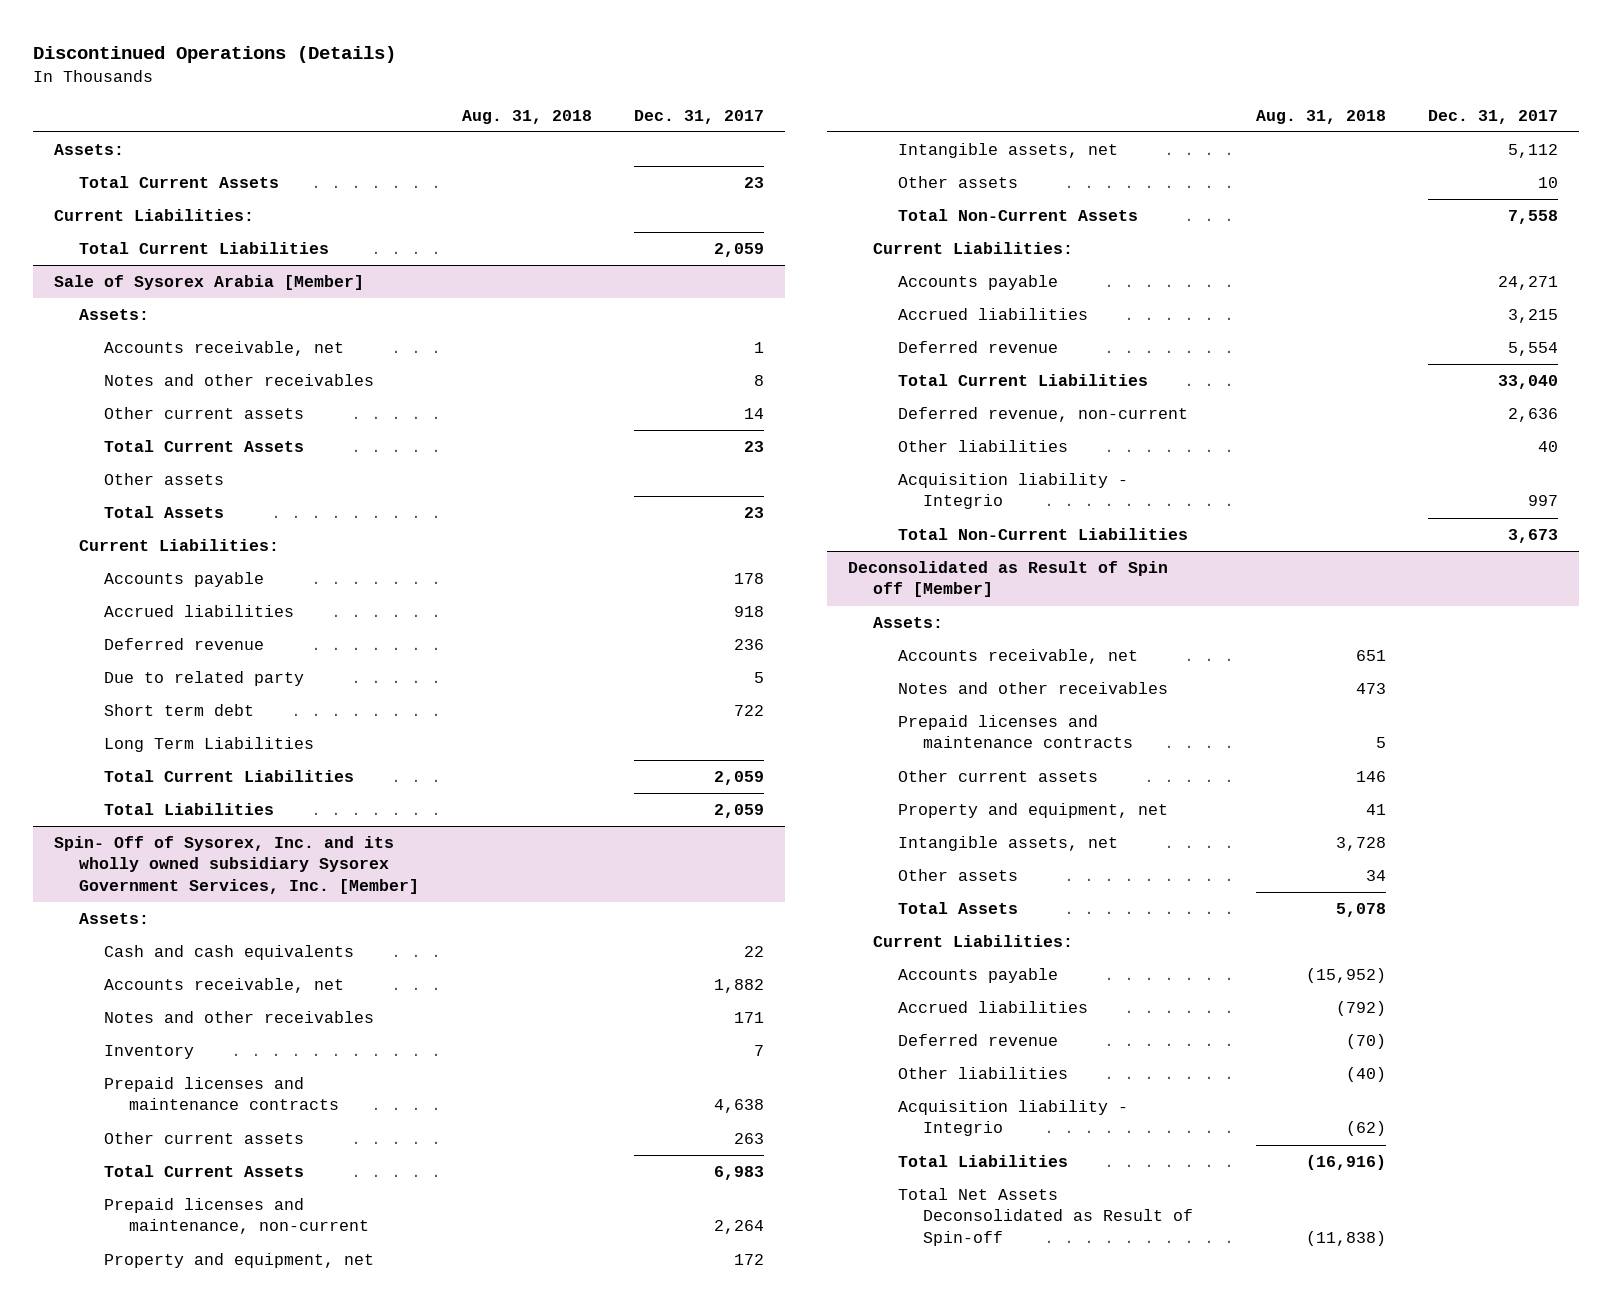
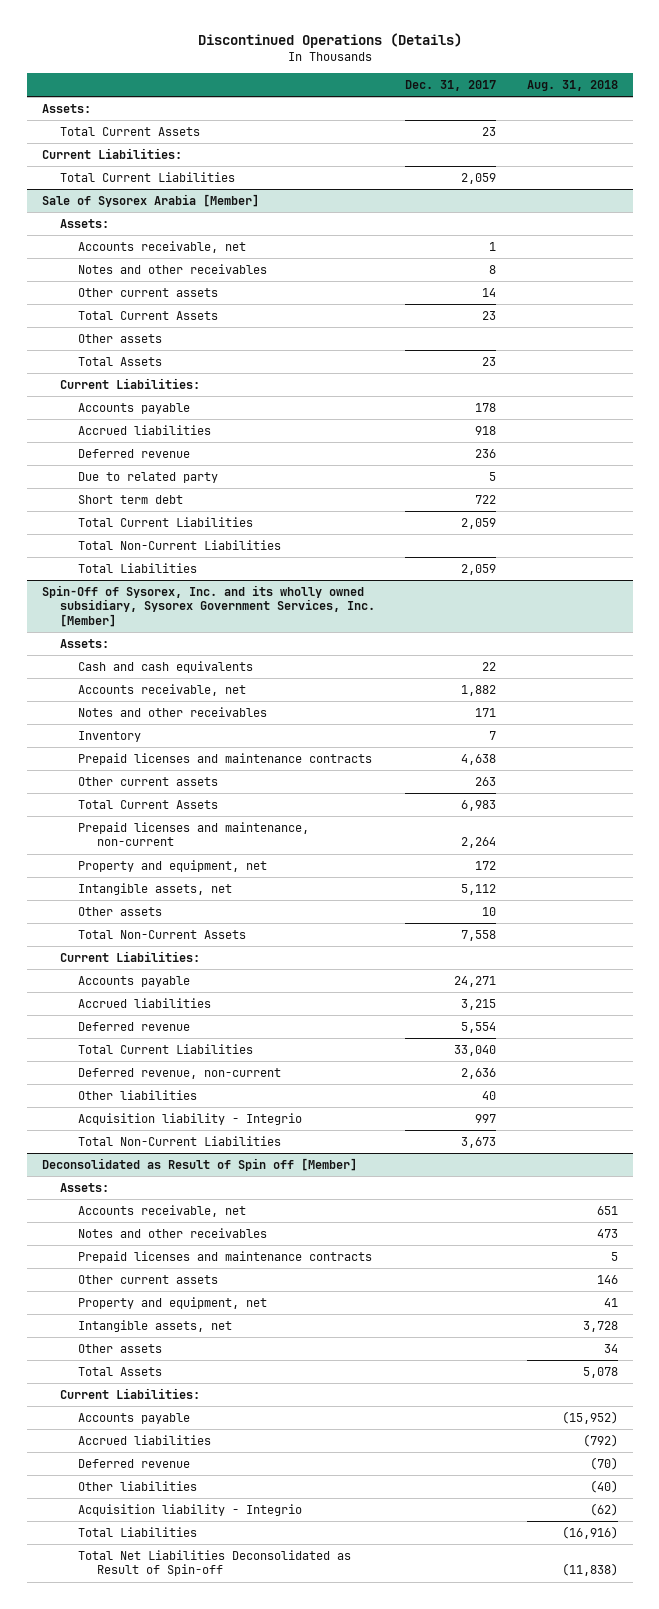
- | Aug. 31, 2018 | Dec. 31, 2017
+ | Dec. 31, 2017 | Aug. 31, 2018
@ Sale of Sysorex Arabia [Member]
- Long Term Liabilities
+ Total Non-Current Liabilities
- Spin- Off of Sysorex, Inc. and its wholly owned subsidiary Sysorex Government Services, Inc. [Member]
+ Spin-Off of Sysorex, Inc. and its wholly owned subsidiary, Sysorex Government Services, Inc. [Member]
@ Deconsolidated as Result of Spin off [Member]
- Total Net Assets Deconsolidated as Result of Spin-off | (11,838) |
+ Total Net Liabilities Deconsolidated as Result of Spin-off | | (11,838)

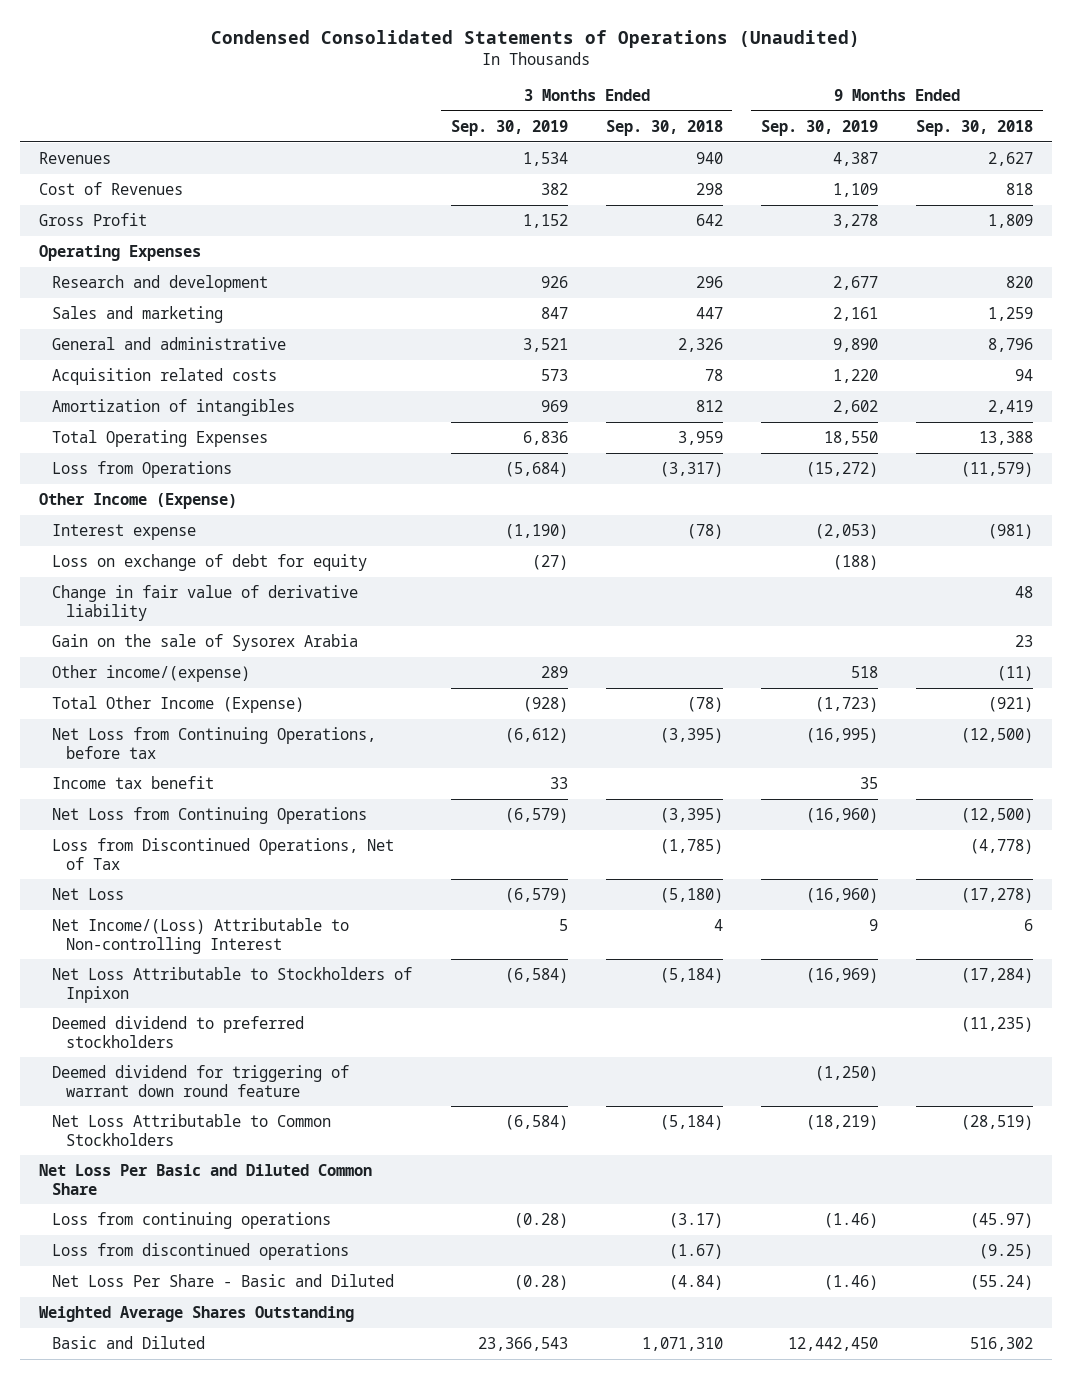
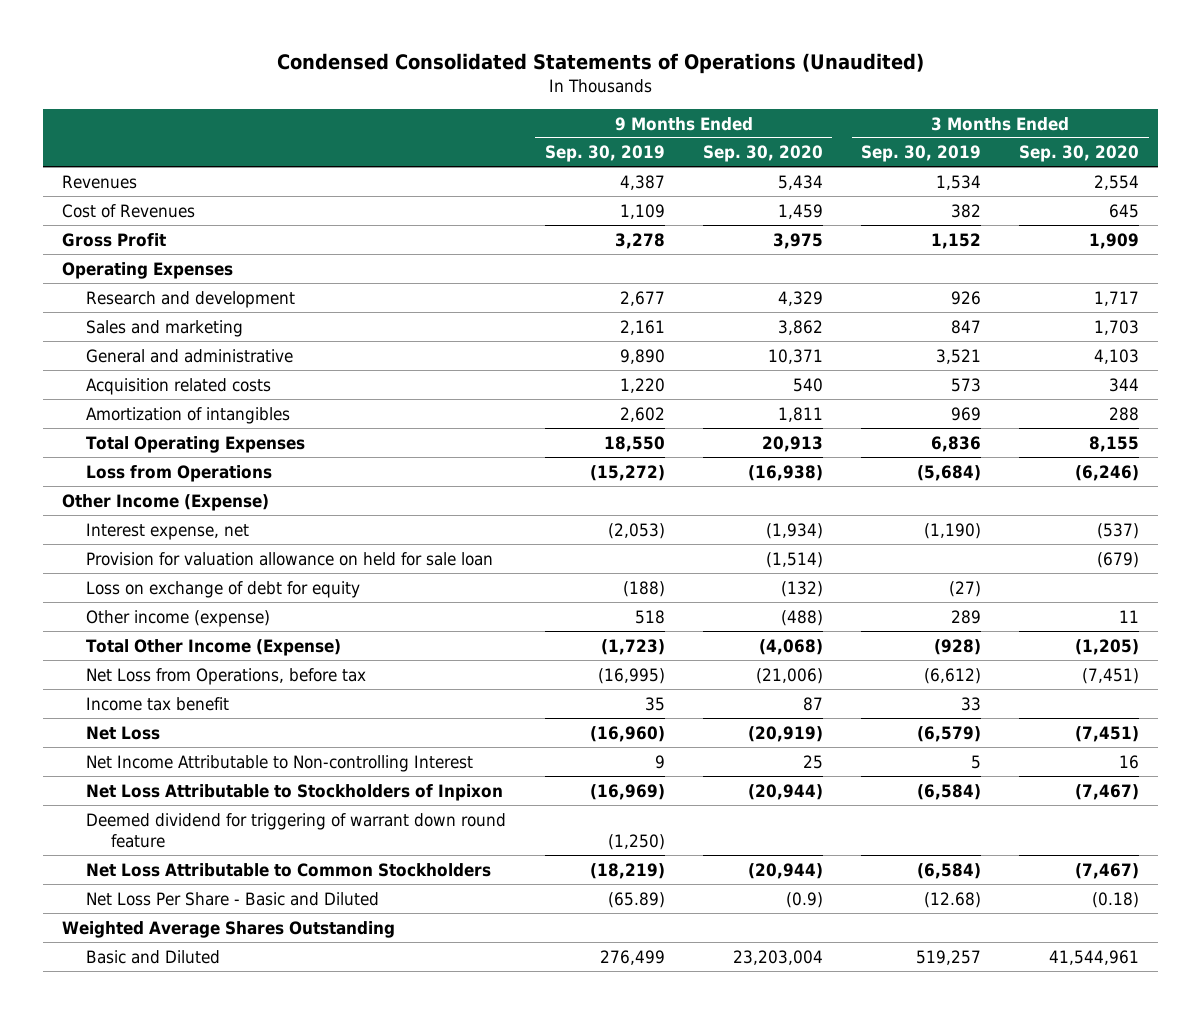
- | 3 Months Ended Sep. 30, 2019 | 3 Months Ended Sep. 30, 2018 | 9 Months Ended Sep. 30, 2019 | 9 Months Ended Sep. 30, 2018
+ | 9 Months Ended Sep. 30, 2019 | 9 Months Ended Sep. 30, 2020 | 3 Months Ended Sep. 30, 2019 | 3 Months Ended Sep. 30, 2020
- Interest expense | (1,190) | (78) | (2,053) | (981)
+ Interest expense, net | (2,053) | (1,934) | (1,190) | (537)
+ Provision for valuation allowance on held for sale loan | | (1,514) | | (679)
- Change in fair value of derivative liability | | | | 48
- Gain on the sale of Sysorex Arabia | | | | 23
- Other income/(expense) | 289 | | 518 | (11)
+ Other income (expense) | 518 | (488) | 289 | 11
- Net Loss from Continuing Operations, before tax | (6,612) | (3,395) | (16,995) | (12,500)
+ Net Loss from Operations, before tax | (16,995) | (21,006) | (6,612) | (7,451)
- Net Loss from Continuing Operations | (6,579) | (3,395) | (16,960) | (12,500)
- Loss from Discontinued Operations, Net of Tax | | (1,785) | | (4,778)
- Net Income/(Loss) Attributable to Non-controlling Interest | 5 | 4 | 9 | 6
+ Net Income Attributable to Non-controlling Interest | 9 | 25 | 5 | 16
- Deemed dividend to preferred stockholders | | | | (11,235)
- Net Loss Per Basic and Diluted Common Share
- Loss from continuing operations | (0.28) | (3.17) | (1.46) | (45.97)
- Loss from discontinued operations | | (1.67) | | (9.25)
- Net Loss Per Share - Basic and Diluted | (0.28) | (4.84) | (1.46) | (55.24)
+ Net Loss Per Share - Basic and Diluted | (65.89) | (0.9) | (12.68) | (0.18)
- Basic and Diluted | 23,366,543 | 1,071,310 | 12,442,450 | 516,302
+ Basic and Diluted | 276,499 | 23,203,004 | 519,257 | 41,544,961

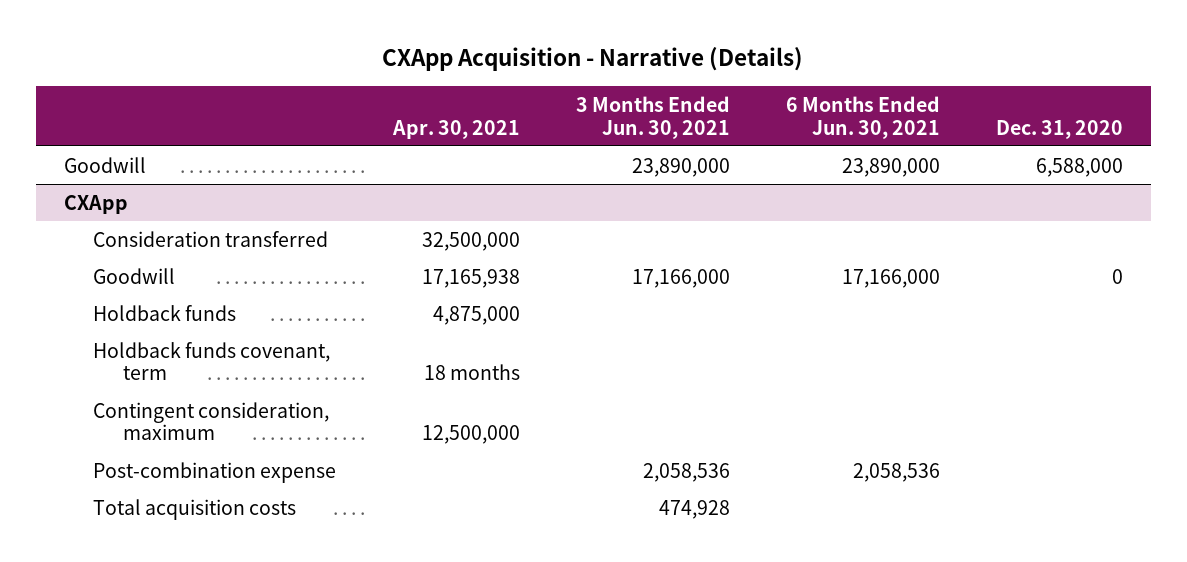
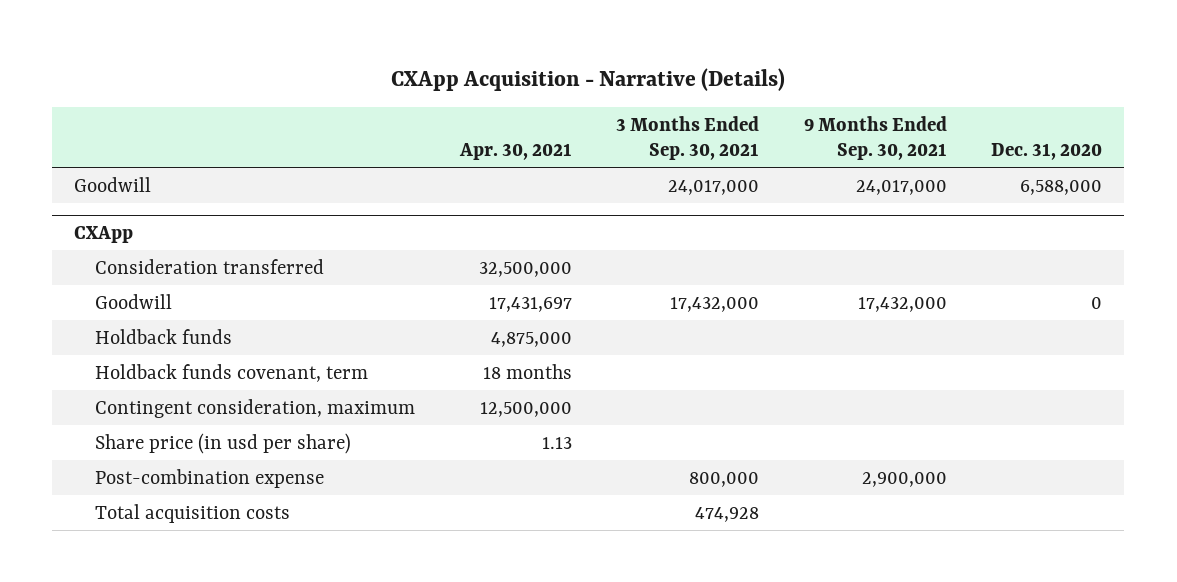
- | Apr. 30, 2021 | 3 Months Ended Jun. 30, 2021 | 6 Months Ended Jun. 30, 2021 | Dec. 31, 2020
+ | Apr. 30, 2021 | 3 Months Ended Sep. 30, 2021 | 9 Months Ended Sep. 30, 2021 | Dec. 31, 2020
@ CXApp
- Goodwill | 17,165,938 | 17,166,000 | 17,166,000 | 0
+ Goodwill | 17,431,697 | 17,432,000 | 17,432,000 | 0
+ Share price (in usd per share) | 1.13 | | |

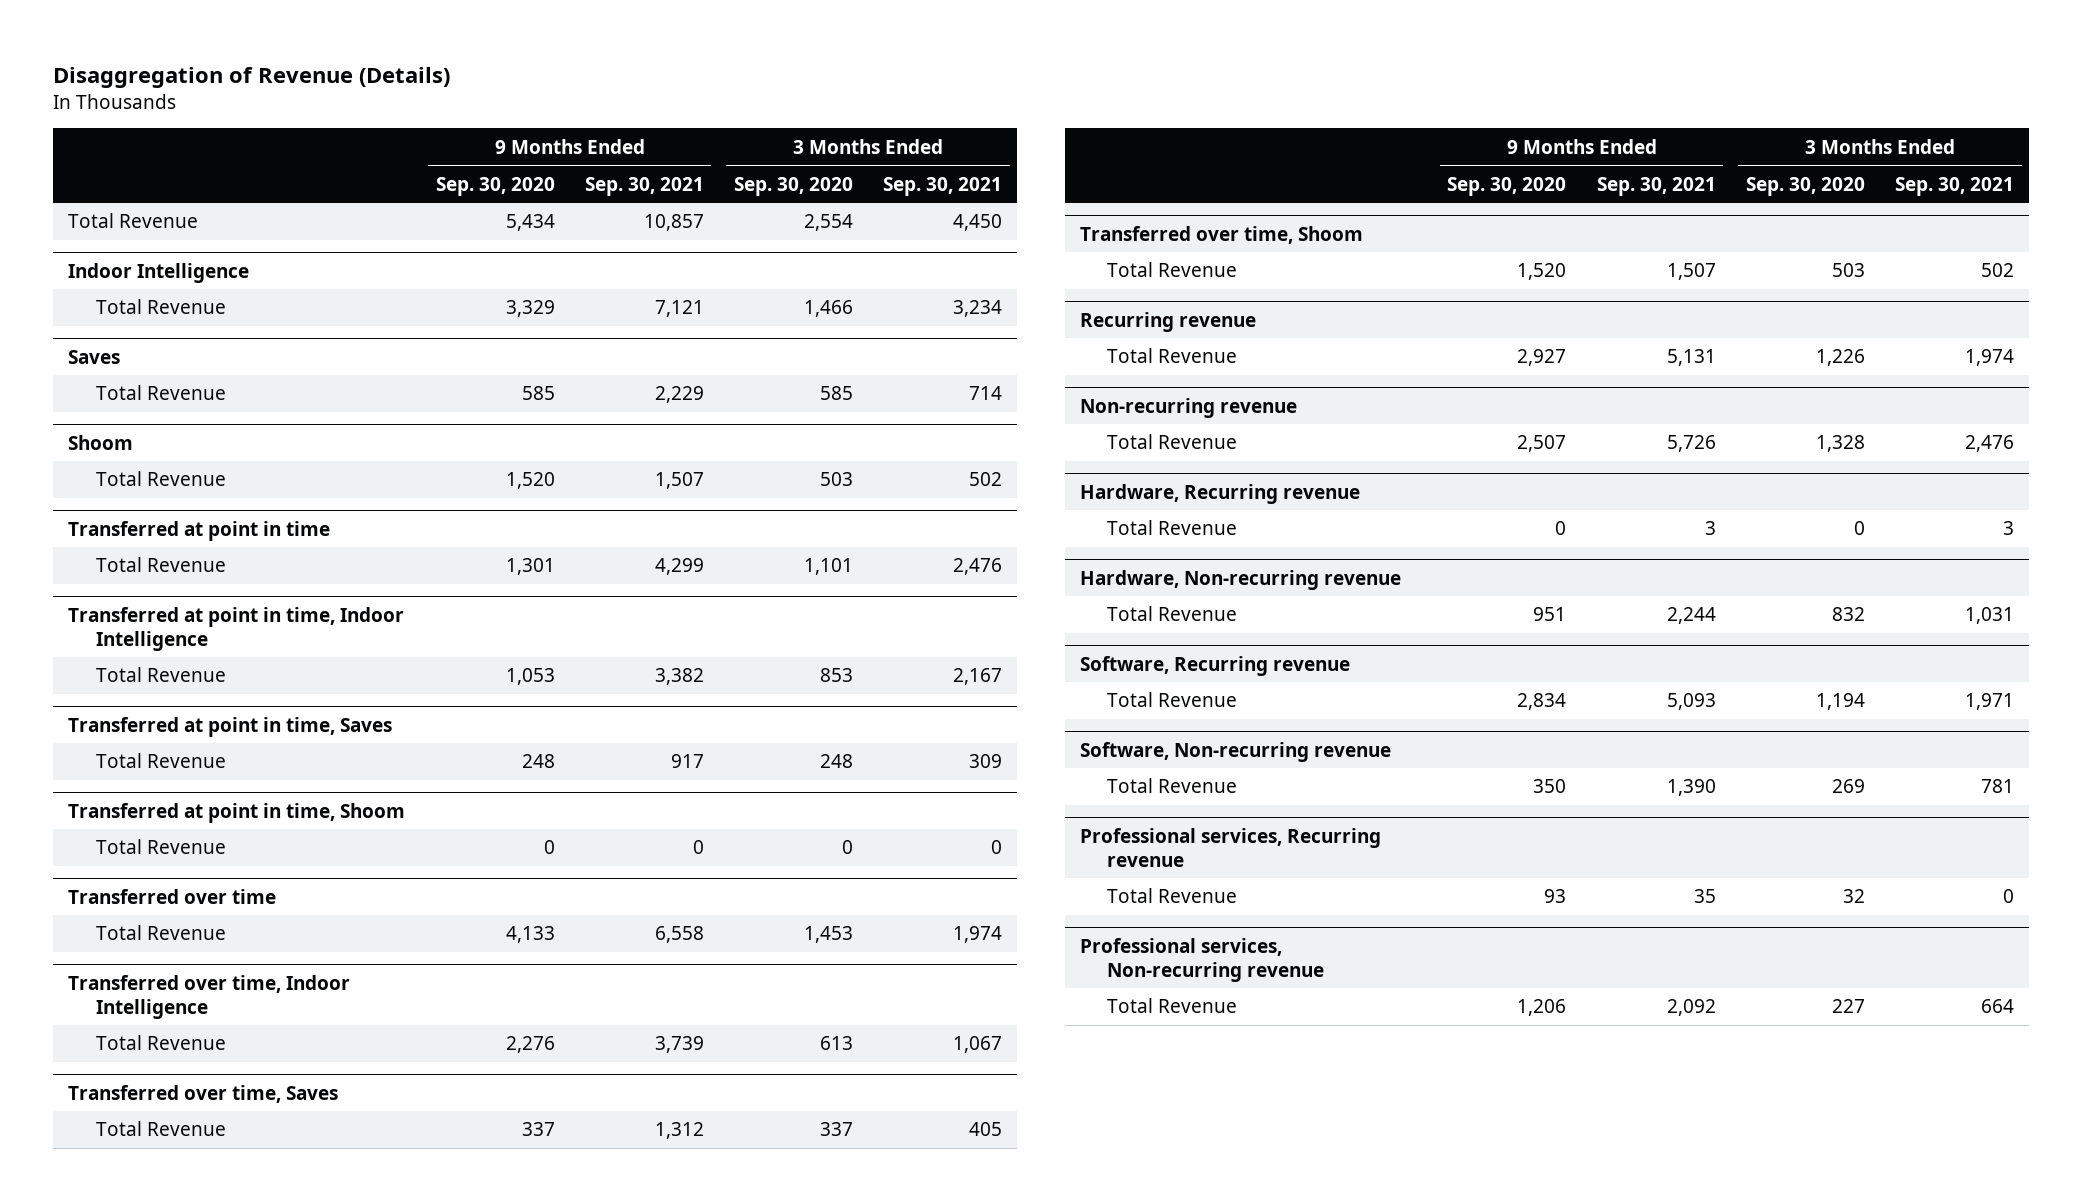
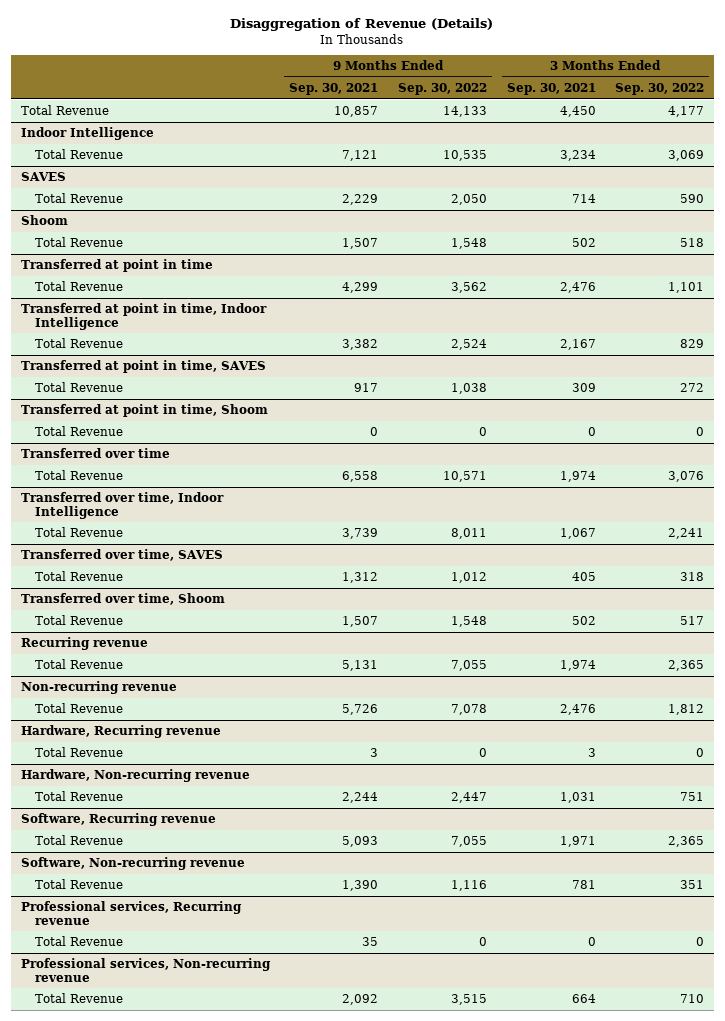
- | 9 Months Ended Sep. 30, 2020 | 9 Months Ended Sep. 30, 2021 | 3 Months Ended Sep. 30, 2020 | 3 Months Ended Sep. 30, 2021
+ | 9 Months Ended Sep. 30, 2021 | 9 Months Ended Sep. 30, 2022 | 3 Months Ended Sep. 30, 2021 | 3 Months Ended Sep. 30, 2022
- Saves
+ SAVES
- Transferred at point in time, Saves
+ Transferred at point in time, SAVES
- Transferred over time, Saves
+ Transferred over time, SAVES

